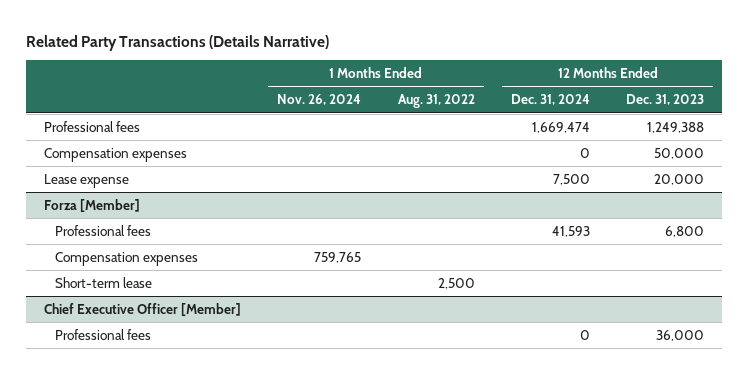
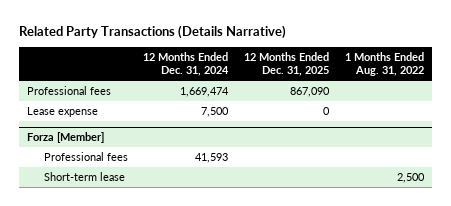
- | 1 Months Ended Nov. 26, 2024 | 1 Months Ended Aug. 31, 2022 | 12 Months Ended Dec. 31, 2024 | 12 Months Ended Dec. 31, 2023
+ | 12 Months Ended Dec. 31, 2024 | 12 Months Ended Dec. 31, 2025 | 1 Months Ended Aug. 31, 2022
- Compensation expenses | | | 0 | 50,000
@ Forza [Member]
- Compensation expenses | 759,765 | | |
- Chief Executive Officer [Member]
- Professional fees | | | 0 | 36,000

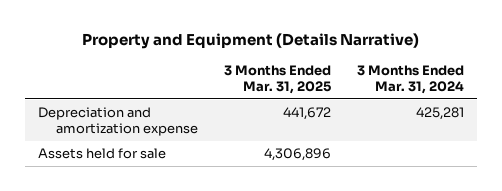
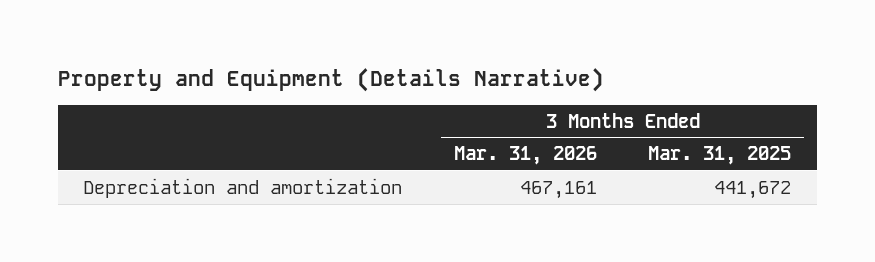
- | 3 Months Ended Mar. 31, 2025 | 3 Months Ended Mar. 31, 2024
+ | 3 Months Ended Mar. 31, 2026 | 3 Months Ended Mar. 31, 2025
- Depreciation and amortization expense | 441,672 | 425,281
- Assets held for sale | 4,306,896 |
+ Depreciation and amortization | 467,161 | 441,672

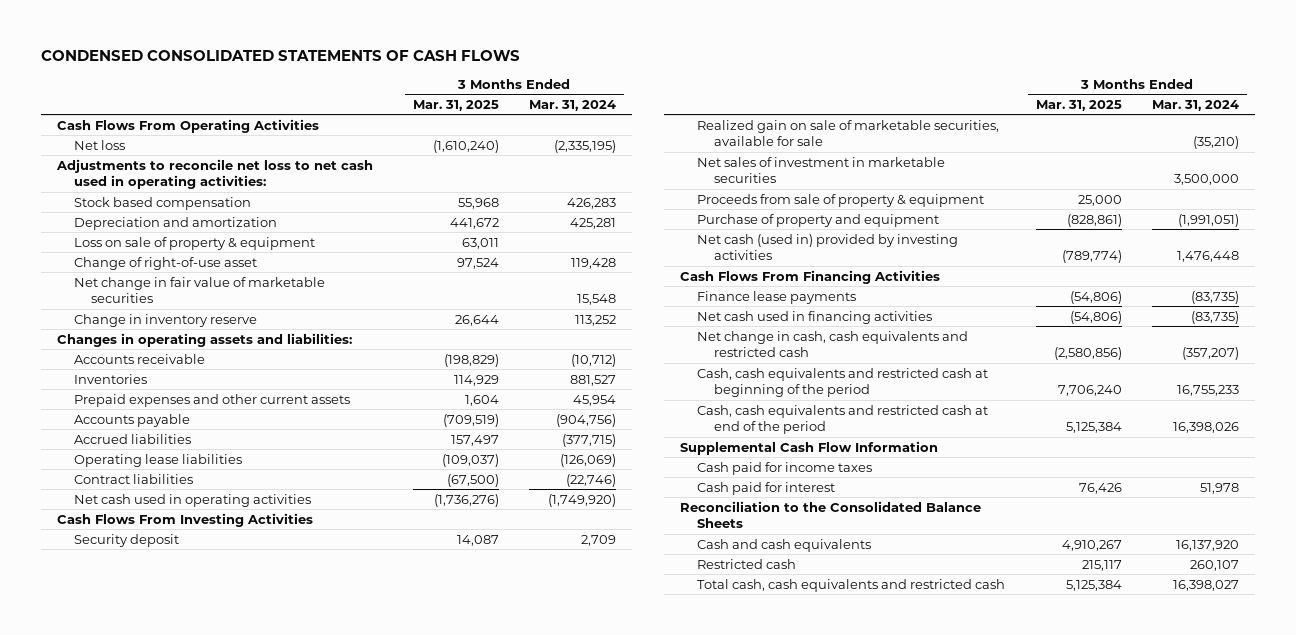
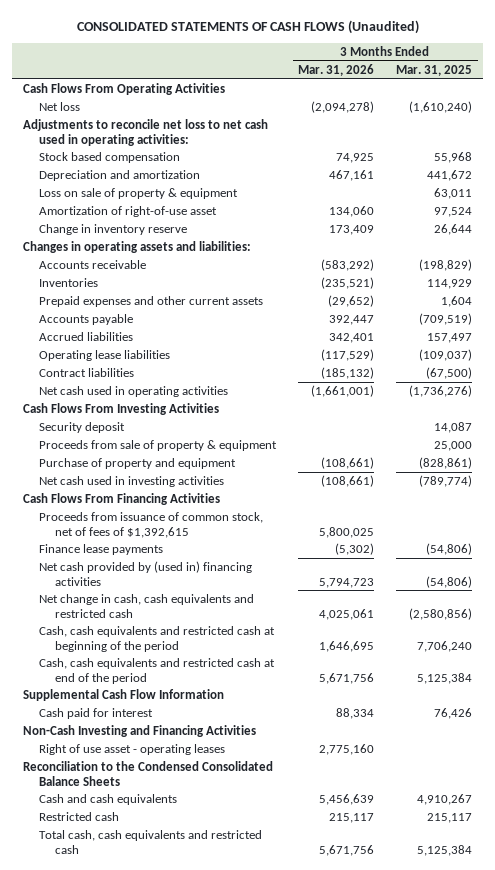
- CONDENSED CONSOLIDATED STATEMENTS OF CASH FLOWS
+ CONSOLIDATED STATEMENTS OF CASH FLOWS (Unaudited)
- | 3 Months Ended Mar. 31, 2025 | 3 Months Ended Mar. 31, 2024
+ | 3 Months Ended Mar. 31, 2026 | 3 Months Ended Mar. 31, 2025
- Change of right-of-use asset | 97,524 | 119,428
- Net change in fair value of marketable securities | | 15,548
+ Amortization of right-of-use asset | 134,060 | 97,524
- Realized gain on sale of marketable securities, available for sale | | (35,210)
- Net sales of investment in marketable securities | | 3,500,000
- Net cash (used in) provided by investing activities | (789,774) | 1,476,448
+ Net cash used in investing activities | (108,661) | (789,774)
+ Proceeds from issuance of common stock, net of fees of $1,392,615 | 5,800,025 |
- Net cash used in financing activities | (54,806) | (83,735)
+ Net cash provided by (used in) financing activities | 5,794,723 | (54,806)
- Cash paid for income taxes
- Reconciliation to the Consolidated Balance Sheets
+ Non-Cash Investing and Financing Activities
+ Right of use asset - operating leases | 2,775,160 |
+ Reconciliation to the Condensed Consolidated Balance Sheets

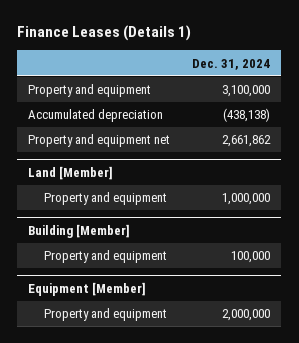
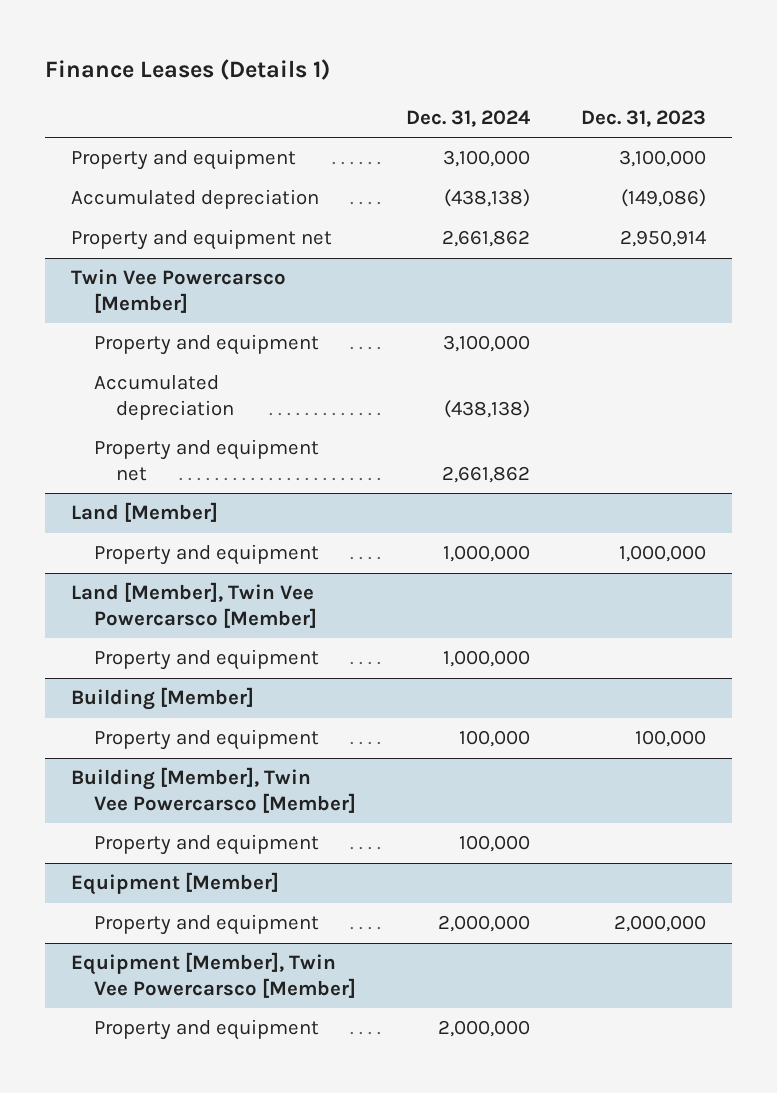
- | Dec. 31, 2024
+ | Dec. 31, 2024 | Dec. 31, 2023
+ Twin Vee Powercarsco [Member]
+ Property and equipment | 3,100,000 |
+ Accumulated depreciation | (438,138) |
+ Property and equipment net | 2,661,862 |
+ Land [Member], Twin Vee Powercarsco [Member]
+ Property and equipment | 1,000,000 |
+ Building [Member], Twin Vee Powercarsco [Member]
+ Property and equipment | 100,000 |
+ Equipment [Member], Twin Vee Powercarsco [Member]
+ Property and equipment | 2,000,000 |

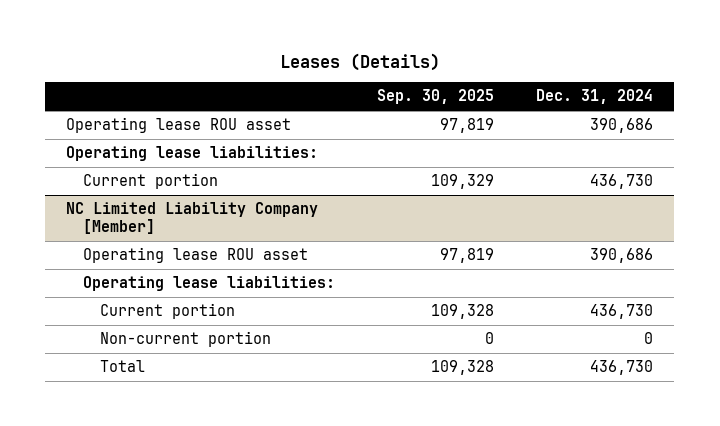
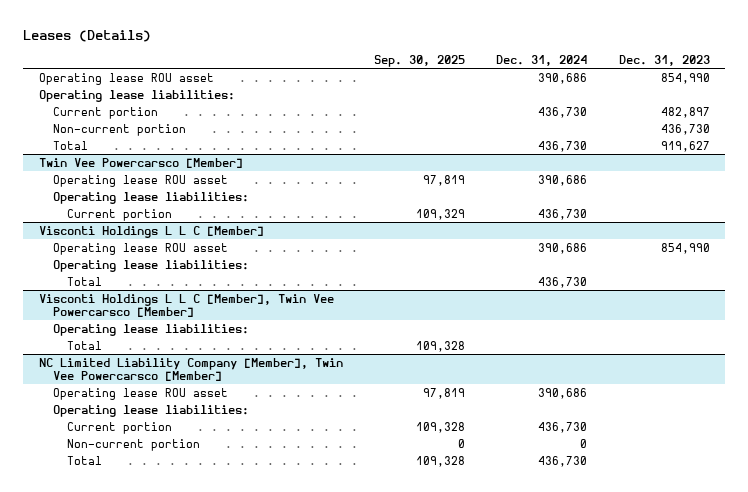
- | Sep. 30, 2025 | Dec. 31, 2024
+ | Sep. 30, 2025 | Dec. 31, 2024 | Dec. 31, 2023
+ Operating lease ROU asset | | 390,686 | 854,990
+ Operating lease liabilities:
+ Current portion | | 436,730 | 482,897
+ Non-current portion | | | 436,730
+ Total | | 436,730 | 919,627
+ Twin Vee Powercarsco [Member]
- NC Limited Liability Company [Member]
+ Visconti Holdings L L C [Member]
+ Operating lease ROU asset | | 390,686 | 854,990
+ Operating lease liabilities:
+ Total | | 436,730 |
+ Visconti Holdings L L C [Member], Twin Vee Powercarsco [Member]
+ Operating lease liabilities:
+ Total | 109,328 | |
+ NC Limited Liability Company [Member], Twin Vee Powercarsco [Member]

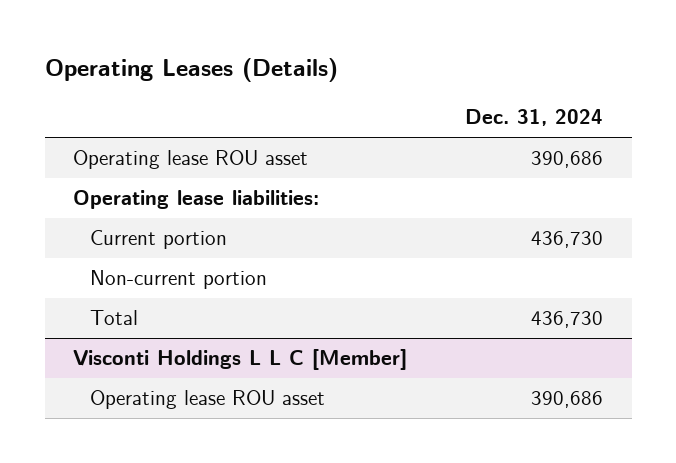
- Leases (Details)
+ Operating Leases (Details)
- | Sep. 30, 2025 | Dec. 31, 2024 | Dec. 31, 2023
+ | Dec. 31, 2024
- Twin Vee Powercarsco [Member]
- Operating lease ROU asset | 97,819 | 390,686 |
- Operating lease liabilities:
- Current portion | 109,329 | 436,730 |
@ Visconti Holdings L L C [Member]
- Operating lease liabilities:
- Total | | 436,730 |
- Visconti Holdings L L C [Member], Twin Vee Powercarsco [Member]
- Operating lease liabilities:
- Total | 109,328 | |
- NC Limited Liability Company [Member], Twin Vee Powercarsco [Member]
- Operating lease ROU asset | 97,819 | 390,686 |
- Operating lease liabilities:
- Current portion | 109,328 | 436,730 |
- Non-current portion | 0 | 0 |
- Total | 109,328 | 436,730 |

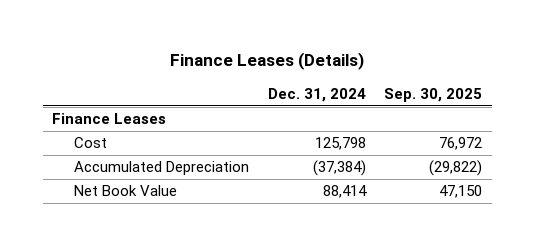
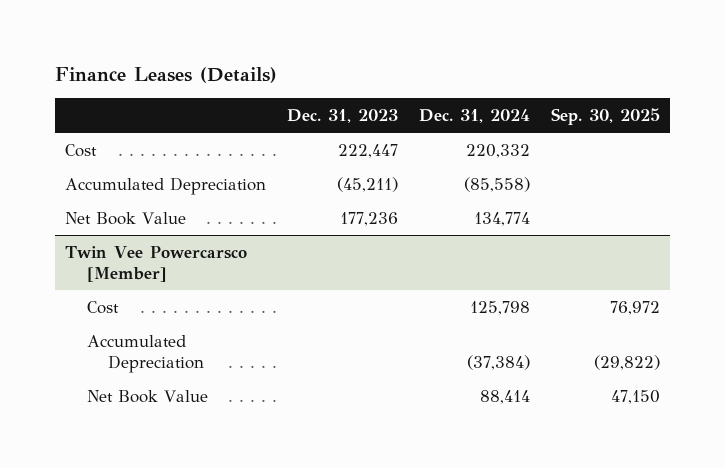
- | Dec. 31, 2024 | Sep. 30, 2025
+ | Dec. 31, 2023 | Dec. 31, 2024 | Sep. 30, 2025
- Finance Leases
+ Cost | 222,447 | 220,332 |
+ Accumulated Depreciation | (45,211) | (85,558) |
+ Net Book Value | 177,236 | 134,774 |
+ Twin Vee Powercarsco [Member]

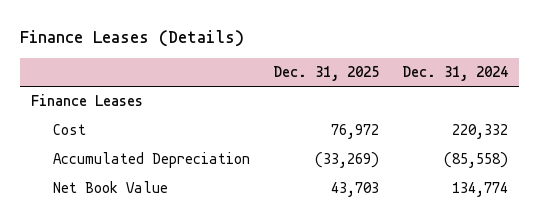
- | Dec. 31, 2023 | Dec. 31, 2024 | Sep. 30, 2025
+ | Dec. 31, 2025 | Dec. 31, 2024
+ Finance Leases
- Twin Vee Powercarsco [Member]
- Cost | | 125,798 | 76,972
- Accumulated Depreciation | | (37,384) | (29,822)
- Net Book Value | | 88,414 | 47,150

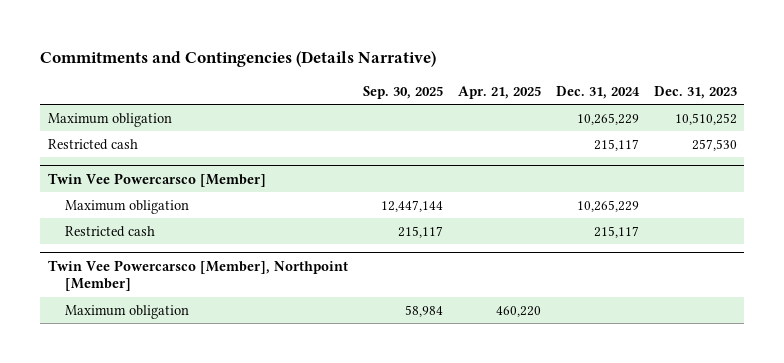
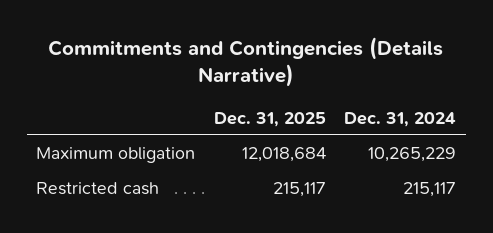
- | Sep. 30, 2025 | Apr. 21, 2025 | Dec. 31, 2024 | Dec. 31, 2023
+ | Dec. 31, 2025 | Dec. 31, 2024
- Twin Vee Powercarsco [Member]
- Maximum obligation | 12,447,144 | | 10,265,229 |
- Restricted cash | 215,117 | | 215,117 |
- Twin Vee Powercarsco [Member], Northpoint [Member]
- Maximum obligation | 58,984 | 460,220 | |

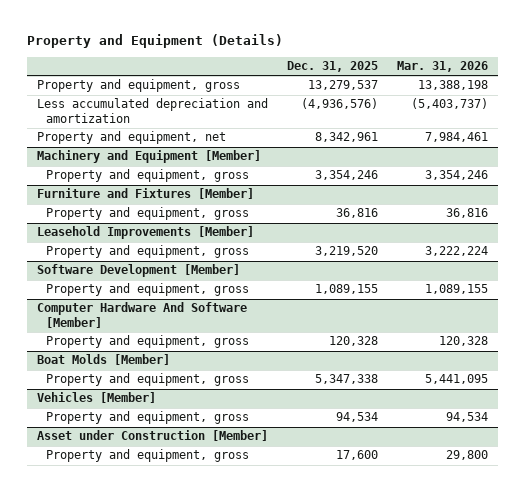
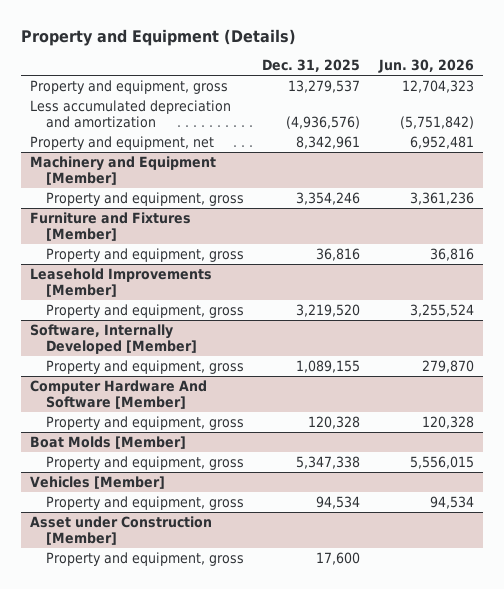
- | Dec. 31, 2025 | Mar. 31, 2026
+ | Dec. 31, 2025 | Jun. 30, 2026
- Software Development [Member]
+ Software, Internally Developed [Member]

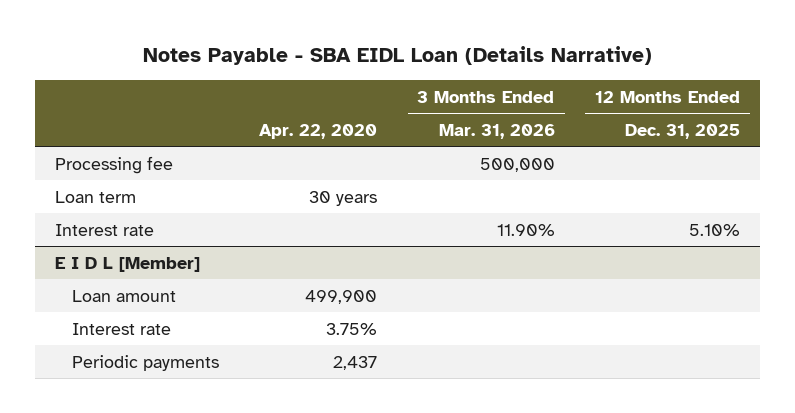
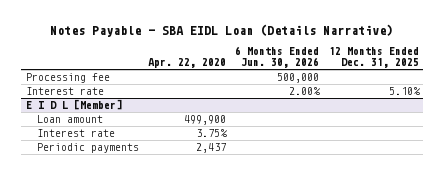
- | Apr. 22, 2020 | 3 Months Ended Mar. 31, 2026 | 12 Months Ended Dec. 31, 2025
+ | Apr. 22, 2020 | 6 Months Ended Jun. 30, 2026 | 12 Months Ended Dec. 31, 2025
- Loan term | 30 years | |

